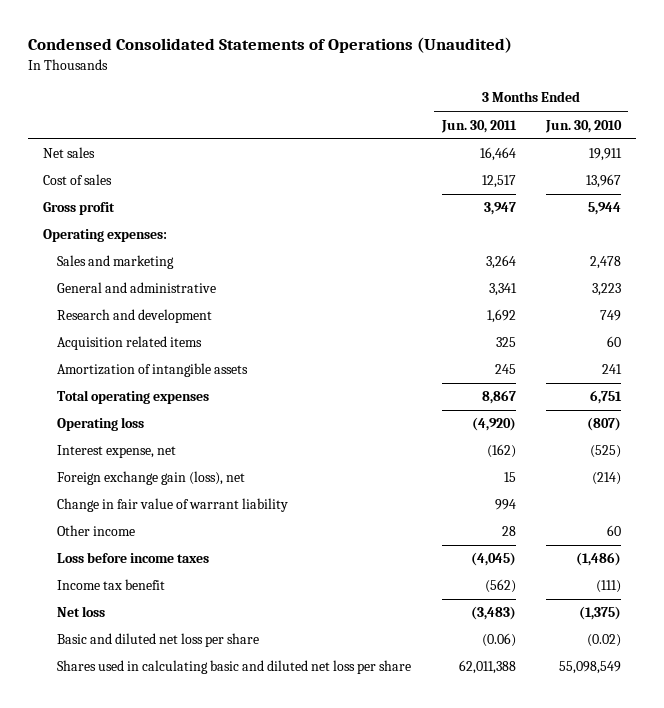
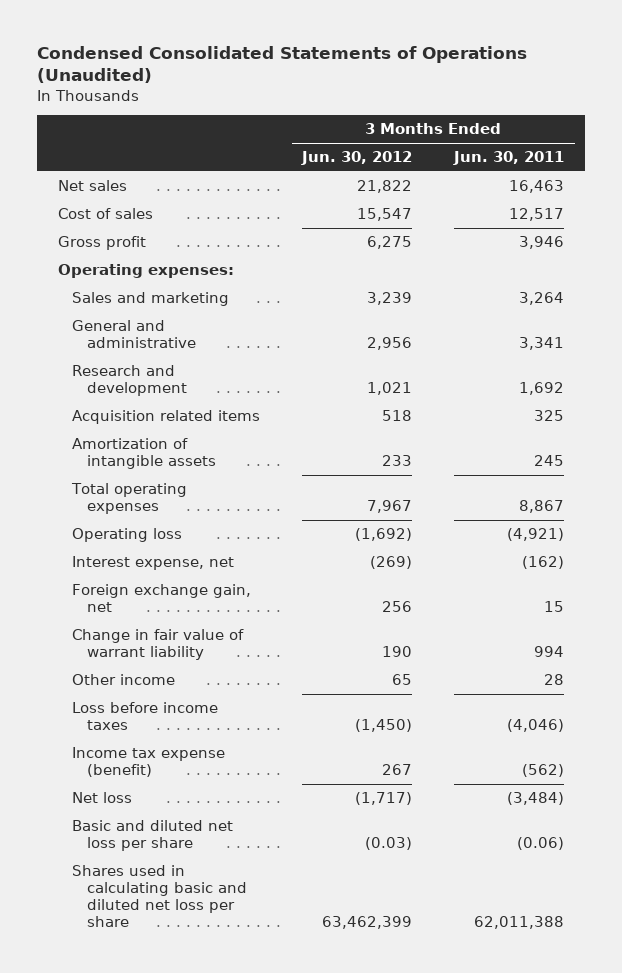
- | 3 Months Ended Jun. 30, 2011 | 3 Months Ended Jun. 30, 2010
+ | 3 Months Ended Jun. 30, 2012 | 3 Months Ended Jun. 30, 2011
- Net sales | 16,464 | 19,911
+ Net sales | 21,822 | 16,463
- Gross profit | 3,947 | 5,944
+ Gross profit | 6,275 | 3,946
- Operating loss | (4,920) | (807)
+ Operating loss | (1,692) | (4,921)
- Foreign exchange gain (loss), net | 15 | (214)
+ Foreign exchange gain, net | 256 | 15
- Loss before income taxes | (4,045) | (1,486)
- Income tax benefit | (562) | (111)
- Net loss | (3,483) | (1,375)
+ Loss before income taxes | (1,450) | (4,046)
+ Income tax expense (benefit) | 267 | (562)
+ Net loss | (1,717) | (3,484)

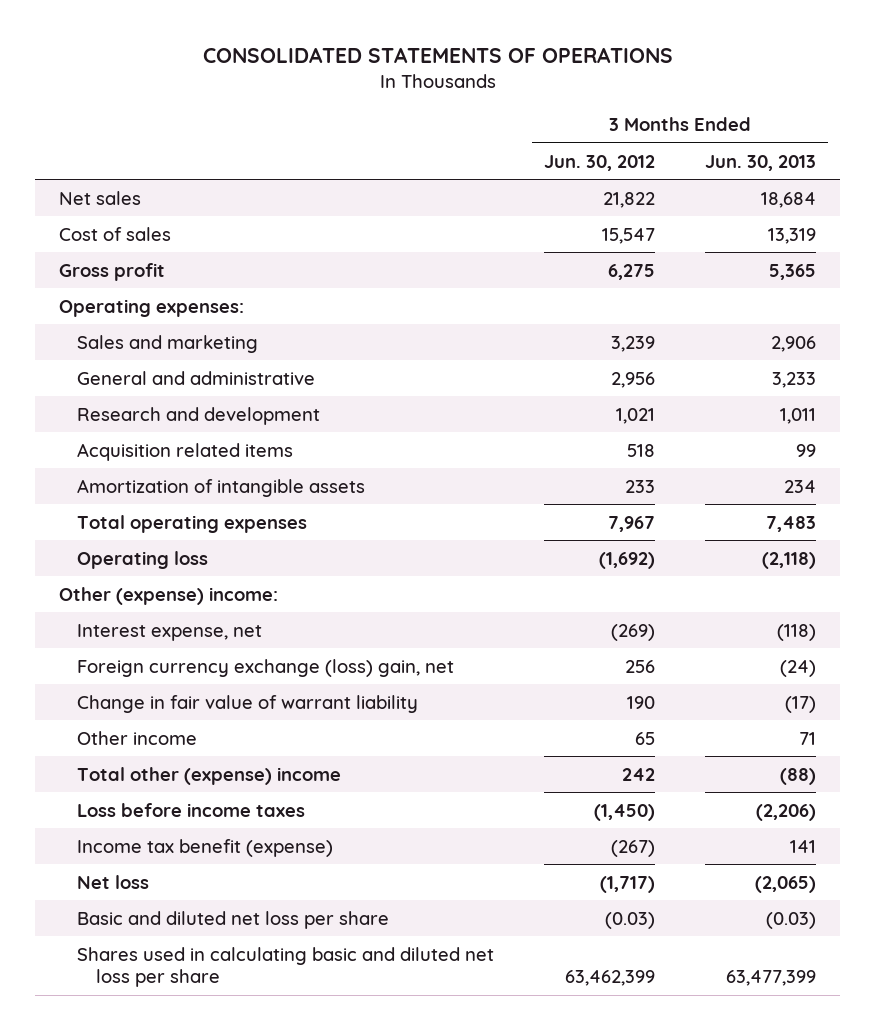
- Condensed Consolidated Statements of Operations (Unaudited)
+ CONSOLIDATED STATEMENTS OF OPERATIONS
- | 3 Months Ended Jun. 30, 2012 | 3 Months Ended Jun. 30, 2011
+ | 3 Months Ended Jun. 30, 2012 | 3 Months Ended Jun. 30, 2013
+ Other (expense) income:
- Foreign exchange gain, net | 256 | 15
+ Foreign currency exchange (loss) gain, net | 256 | (24)
+ Total other (expense) income | 242 | (88)
- Income tax expense (benefit) | 267 | (562)
+ Income tax benefit (expense) | (267) | 141

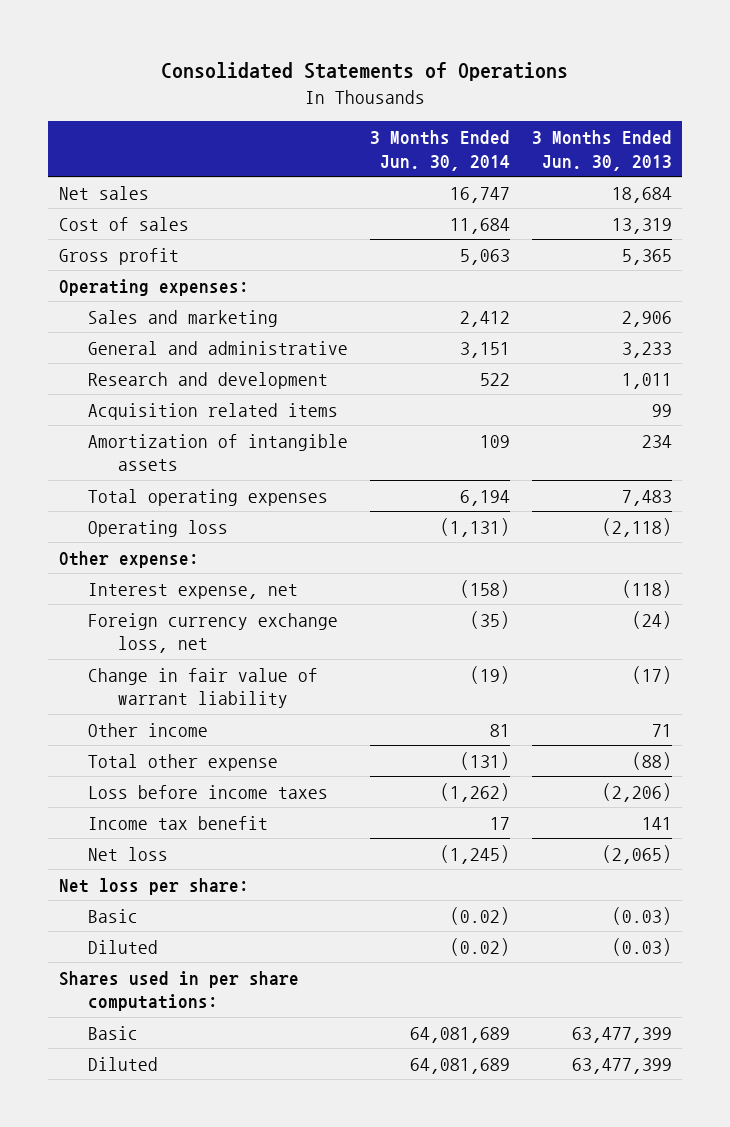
- CONSOLIDATED STATEMENTS OF OPERATIONS
+ Consolidated Statements of Operations
- | 3 Months Ended Jun. 30, 2012 | 3 Months Ended Jun. 30, 2013
+ | 3 Months Ended Jun. 30, 2014 | 3 Months Ended Jun. 30, 2013
- Other (expense) income:
+ Other expense:
- Foreign currency exchange (loss) gain, net | 256 | (24)
+ Foreign currency exchange loss, net | (35) | (24)
- Total other (expense) income | 242 | (88)
+ Total other expense | (131) | (88)
- Income tax benefit (expense) | (267) | 141
+ Income tax benefit | 17 | 141
- Basic and diluted net loss per share | (0.03) | (0.03)
- Shares used in calculating basic and diluted net loss per share | 63,462,399 | 63,477,399
+ Net loss per share:
+ Basic | (0.02) | (0.03)
+ Diluted | (0.02) | (0.03)
+ Shares used in per share computations:
+ Basic | 64,081,689 | 63,477,399
+ Diluted | 64,081,689 | 63,477,399

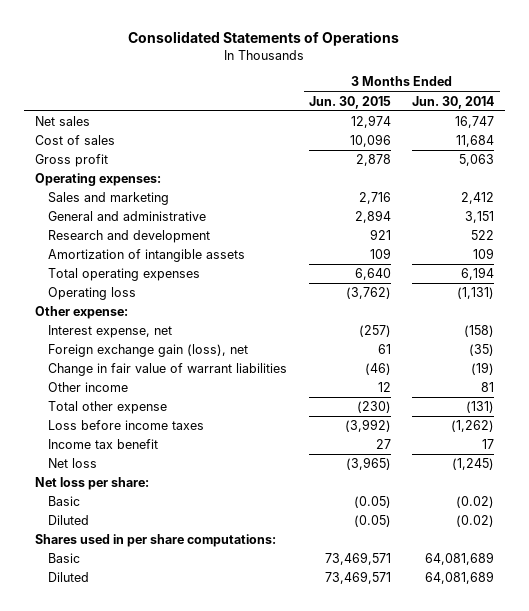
- | 3 Months Ended Jun. 30, 2014 | 3 Months Ended Jun. 30, 2013
+ | 3 Months Ended Jun. 30, 2015 | 3 Months Ended Jun. 30, 2014
- Acquisition related items | | 99
- Foreign currency exchange loss, net | (35) | (24)
- Change in fair value of warrant liability | (19) | (17)
+ Foreign exchange gain (loss), net | 61 | (35)
+ Change in fair value of warrant liabilities | (46) | (19)

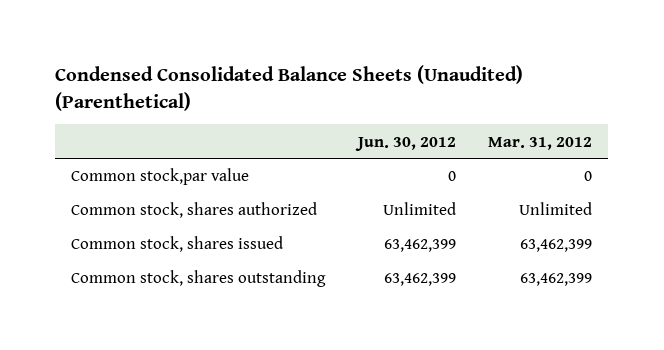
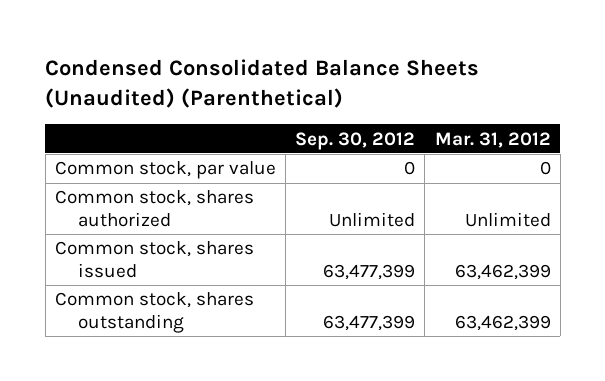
- | Jun. 30, 2012 | Mar. 31, 2012
+ | Sep. 30, 2012 | Mar. 31, 2012
- Common stock,par value | 0 | 0
+ Common stock, par value | 0 | 0

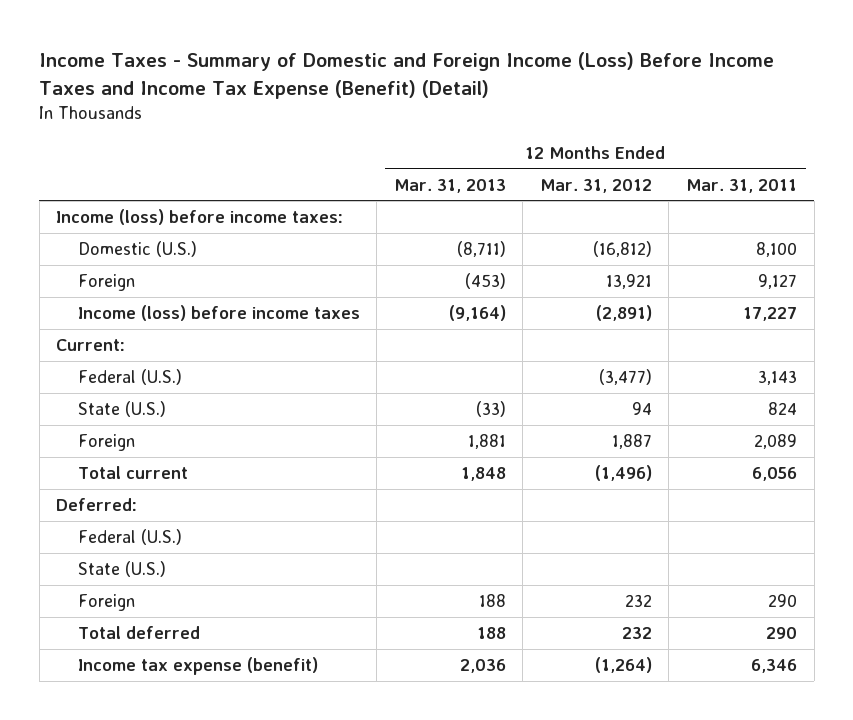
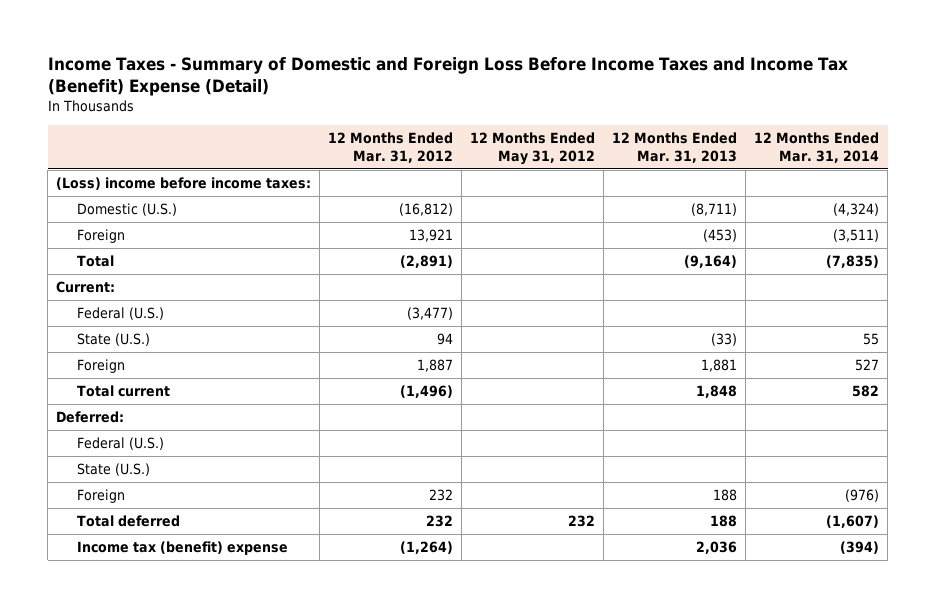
- Income Taxes - Summary of Domestic and Foreign Income (Loss) Before Income Taxes and Income Tax Expense (Benefit) (Detail)
+ Income Taxes - Summary of Domestic and Foreign Loss Before Income Taxes and Income Tax (Benefit) Expense (Detail)
- | 12 Months Ended Mar. 31, 2013 | 12 Months Ended Mar. 31, 2012 | 12 Months Ended Mar. 31, 2011
+ | 12 Months Ended Mar. 31, 2012 | 12 Months Ended May 31, 2012 | 12 Months Ended Mar. 31, 2013 | 12 Months Ended Mar. 31, 2014
- Income (loss) before income taxes:
+ (Loss) income before income taxes:
- Income (loss) before income taxes | (9,164) | (2,891) | 17,227
+ Total | (2,891) | | (9,164) | (7,835)
- Income tax expense (benefit) | 2,036 | (1,264) | 6,346
+ Income tax (benefit) expense | (1,264) | | 2,036 | (394)

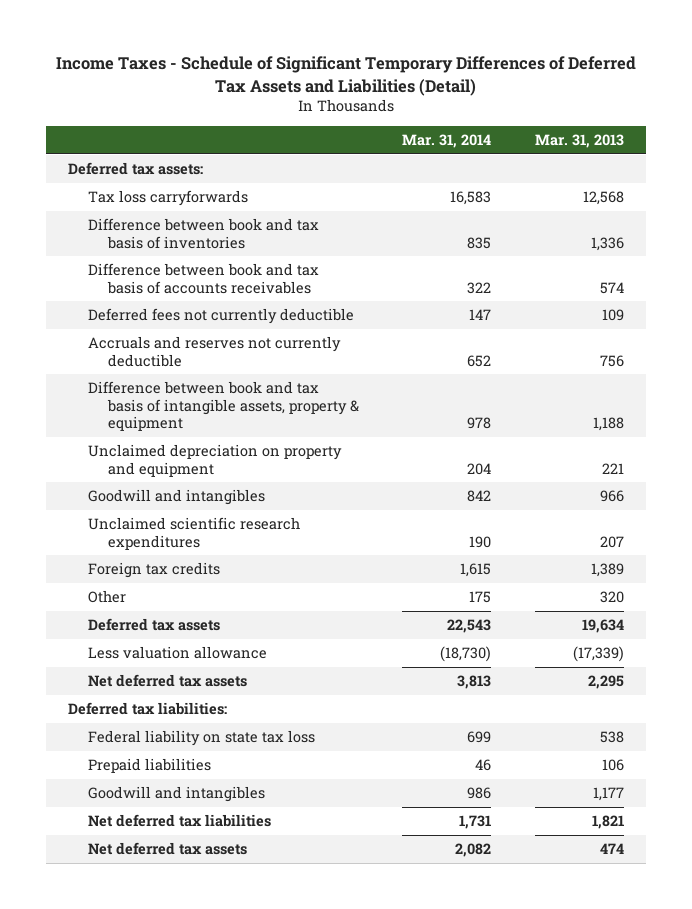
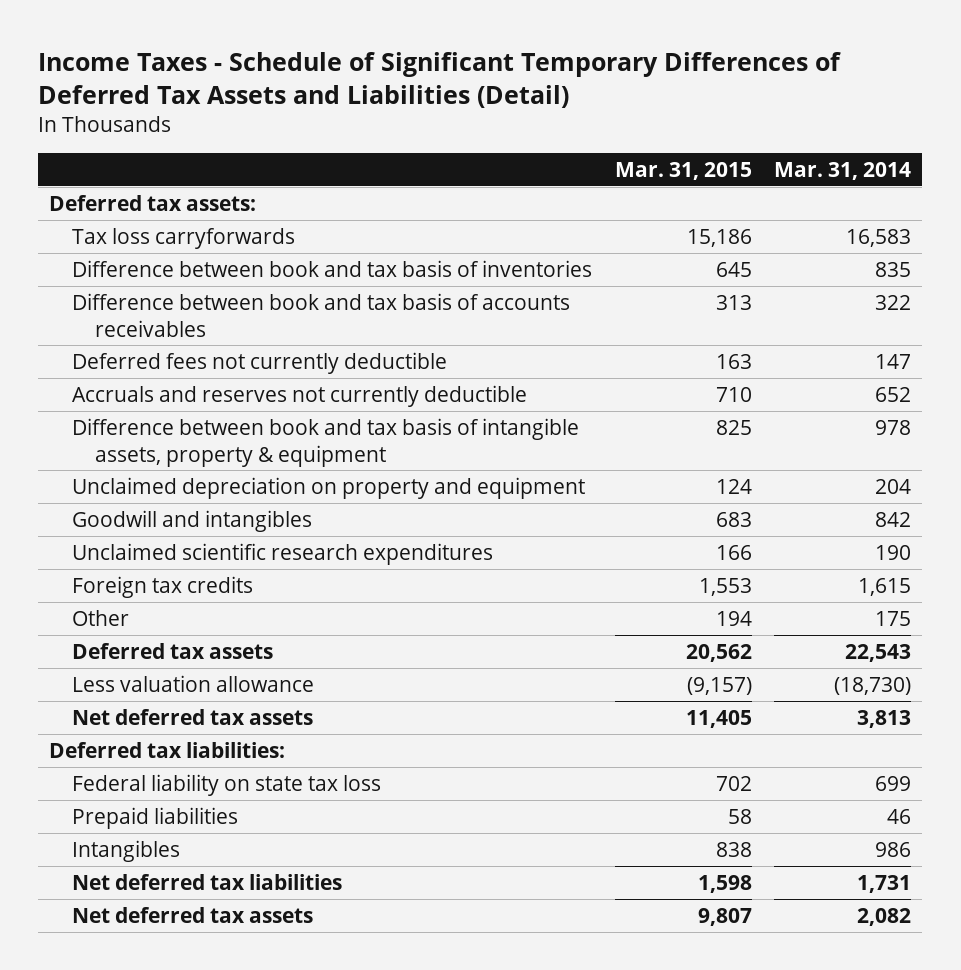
- | Mar. 31, 2014 | Mar. 31, 2013
+ | Mar. 31, 2015 | Mar. 31, 2014
- Goodwill and intangibles | 986 | 1,177
+ Intangibles | 838 | 986

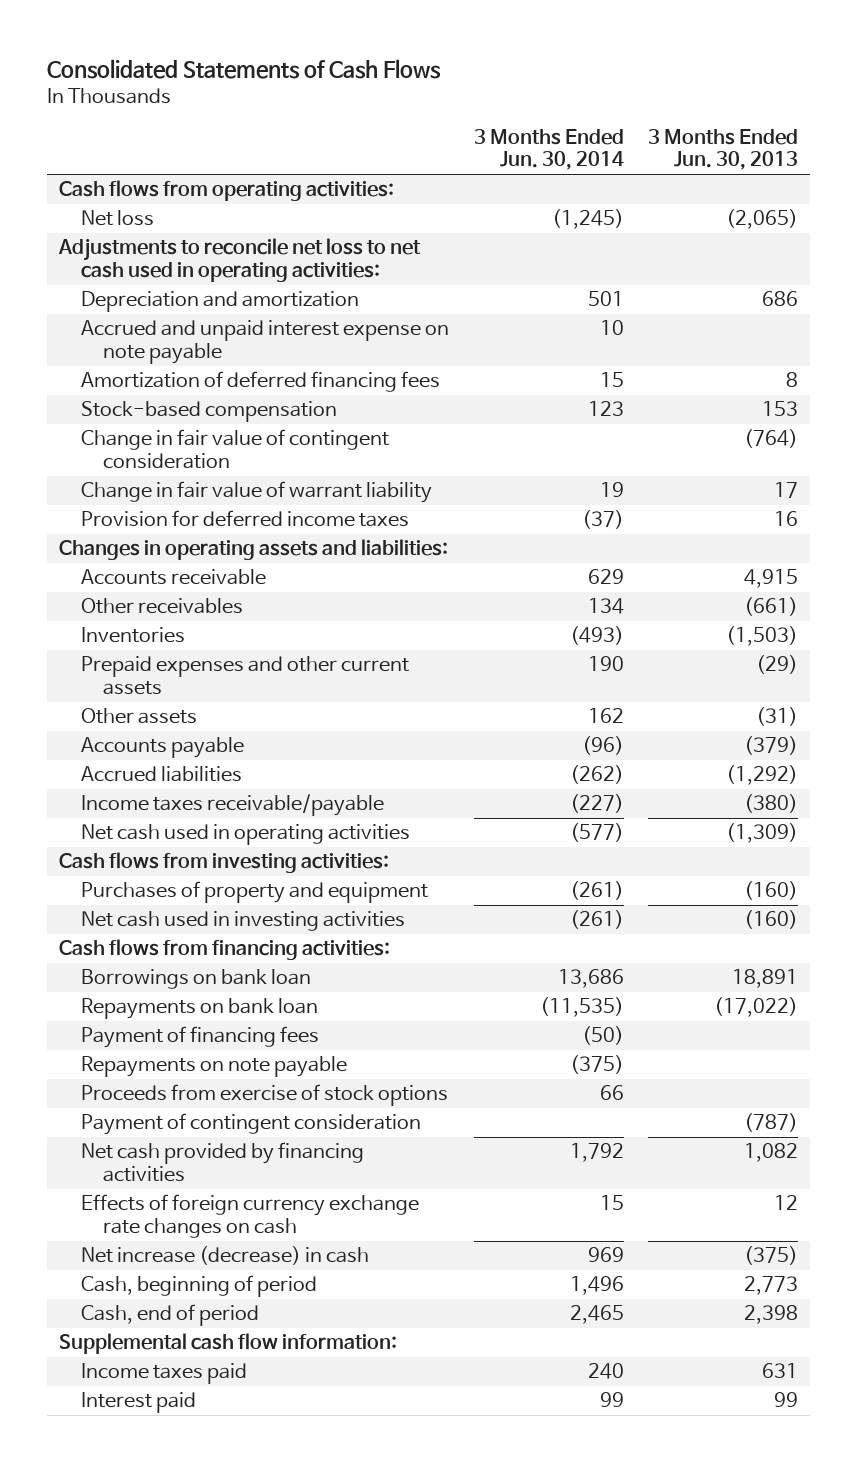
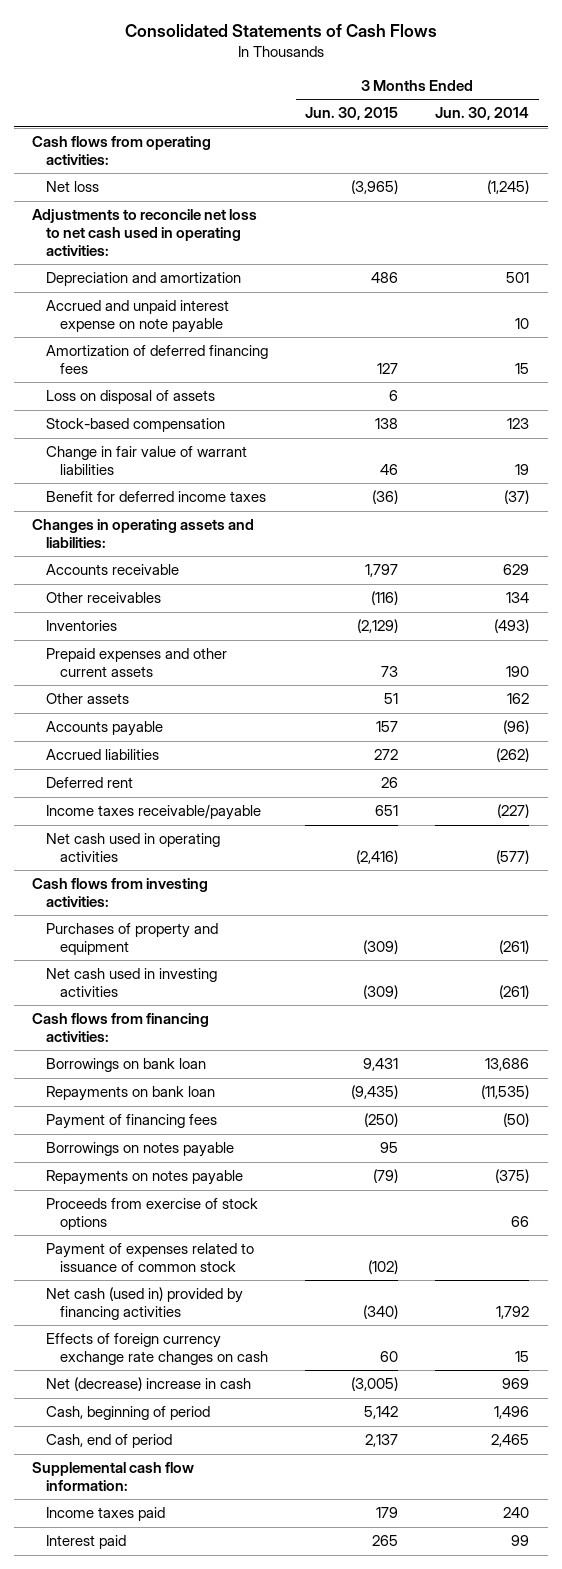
- | 3 Months Ended Jun. 30, 2014 | 3 Months Ended Jun. 30, 2013
+ | 3 Months Ended Jun. 30, 2015 | 3 Months Ended Jun. 30, 2014
+ Loss on disposal of assets | 6 |
- Change in fair value of contingent consideration | | (764)
- Change in fair value of warrant liability | 19 | 17
- Provision for deferred income taxes | (37) | 16
+ Change in fair value of warrant liabilities | 46 | 19
+ Benefit for deferred income taxes | (36) | (37)
+ Deferred rent | 26 |
- Repayments on note payable | (375) |
+ Borrowings on notes payable | 95 |
+ Repayments on notes payable | (79) | (375)
- Payment of contingent consideration | | (787)
- Net cash provided by financing activities | 1,792 | 1,082
+ Payment of expenses related to issuance of common stock | (102) |
+ Net cash (used in) provided by financing activities | (340) | 1,792
- Net increase (decrease) in cash | 969 | (375)
+ Net (decrease) increase in cash | (3,005) | 969

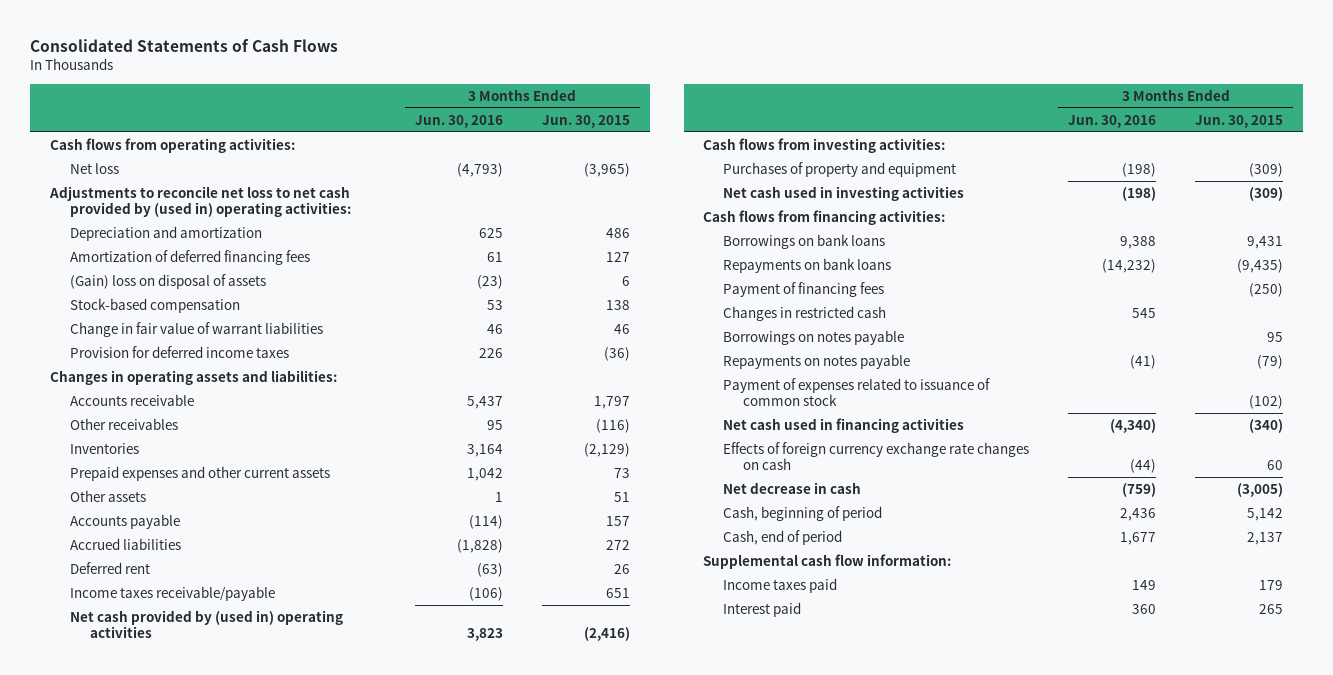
- | 3 Months Ended Jun. 30, 2015 | 3 Months Ended Jun. 30, 2014
+ | 3 Months Ended Jun. 30, 2016 | 3 Months Ended Jun. 30, 2015
- Adjustments to reconcile net loss to net cash used in operating activities:
+ Adjustments to reconcile net loss to net cash provided by (used in) operating activities:
- Accrued and unpaid interest expense on note payable | | 10
- Loss on disposal of assets | 6 |
+ (Gain) loss on disposal of assets | (23) | 6
- Benefit for deferred income taxes | (36) | (37)
+ Provision for deferred income taxes | 226 | (36)
- Net cash used in operating activities | (2,416) | (577)
+ Net cash provided by (used in) operating activities | 3,823 | (2,416)
- Borrowings on bank loan | 9,431 | 13,686
- Repayments on bank loan | (9,435) | (11,535)
+ Borrowings on bank loans | 9,388 | 9,431
+ Repayments on bank loans | (14,232) | (9,435)
+ Changes in restricted cash | 545 |
- Proceeds from exercise of stock options | | 66
- Net cash (used in) provided by financing activities | (340) | 1,792
+ Net cash used in financing activities | (4,340) | (340)
- Net (decrease) increase in cash | (3,005) | 969
+ Net decrease in cash | (759) | (3,005)

